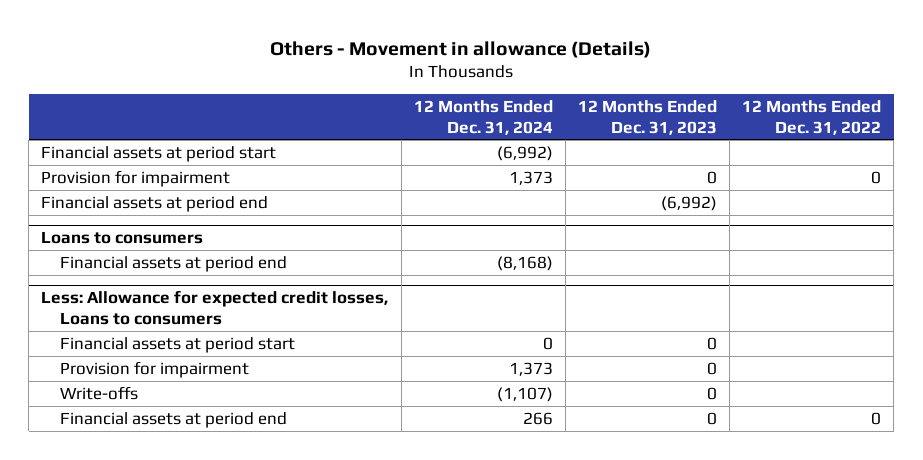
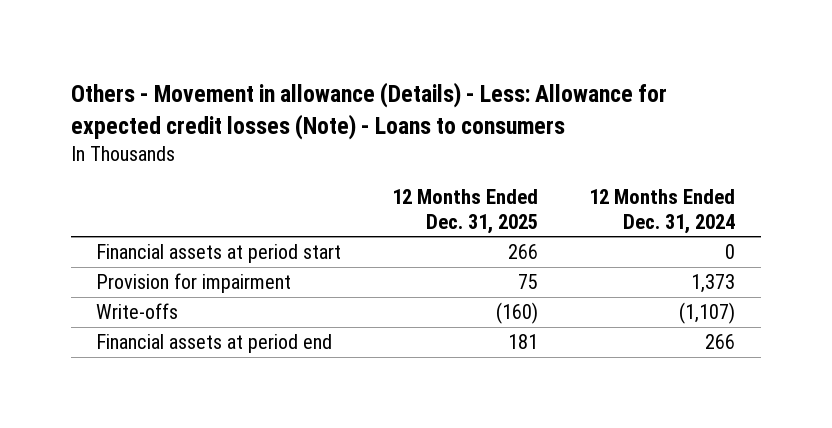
- Others - Movement in allowance (Details)
+ Others - Movement in allowance (Details) - Less: Allowance for expected credit losses (Note) - Loans to consumers
- | 12 Months Ended Dec. 31, 2024 | 12 Months Ended Dec. 31, 2023 | 12 Months Ended Dec. 31, 2022
+ | 12 Months Ended Dec. 31, 2025 | 12 Months Ended Dec. 31, 2024
- Financial assets at period start | (6,992) | |
- Provision for impairment | 1,373 | 0 | 0
- Financial assets at period end | | (6,992) |
- Loans to consumers
- Financial assets at period end | (8,168) | |
- Less: Allowance for expected credit losses, Loans to consumers

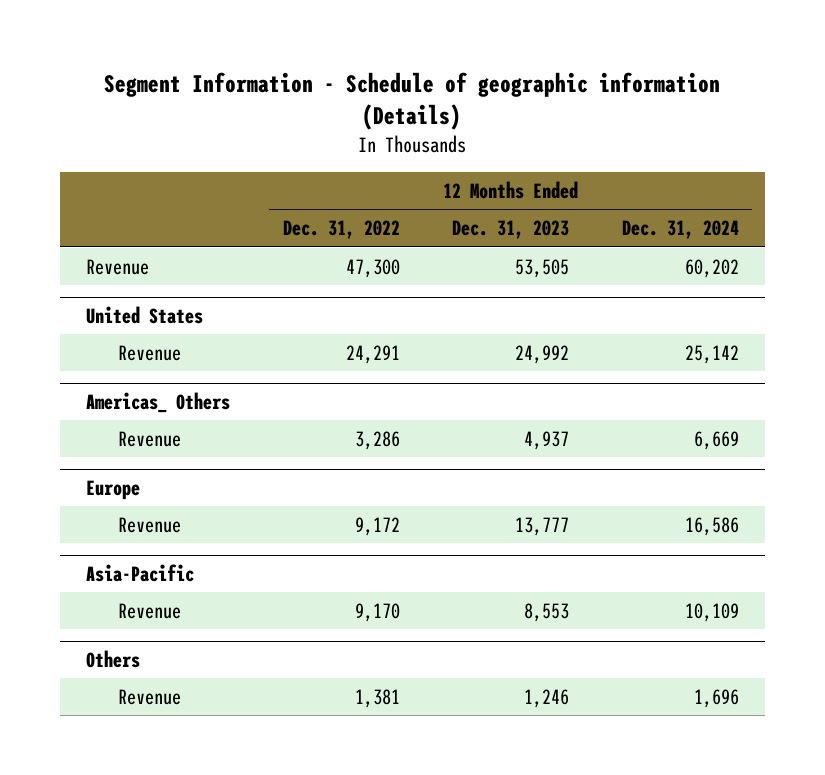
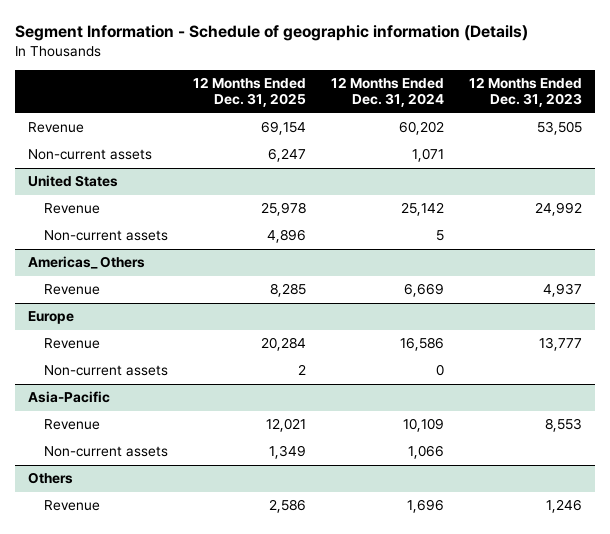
- | 12 Months Ended Dec. 31, 2022 | 12 Months Ended Dec. 31, 2023 | 12 Months Ended Dec. 31, 2024
+ | 12 Months Ended Dec. 31, 2025 | 12 Months Ended Dec. 31, 2024 | 12 Months Ended Dec. 31, 2023
+ Non-current assets | 6,247 | 1,071 |
@ United States
+ Non-current assets | 4,896 | 5 |
@ Europe
+ Non-current assets | 2 | 0 |
@ Asia-Pacific
+ Non-current assets | 1,349 | 1,066 |

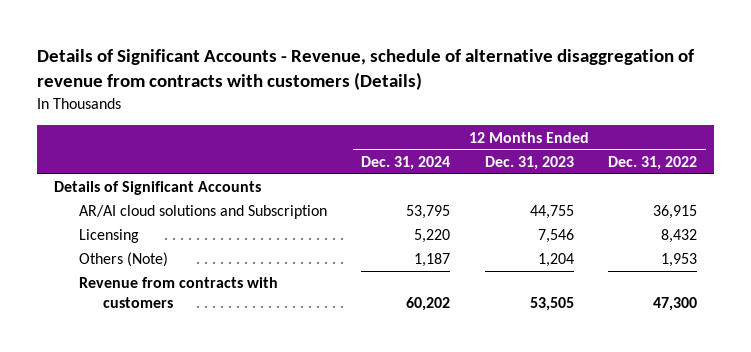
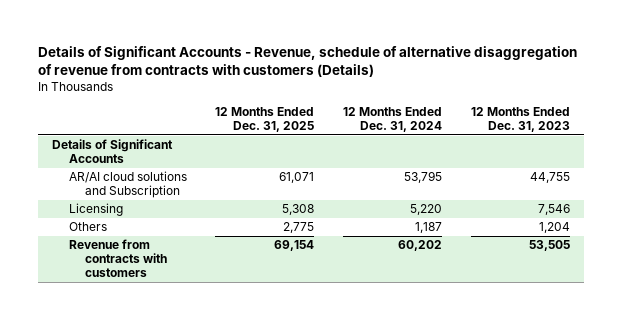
- | 12 Months Ended Dec. 31, 2024 | 12 Months Ended Dec. 31, 2023 | 12 Months Ended Dec. 31, 2022
+ | 12 Months Ended Dec. 31, 2025 | 12 Months Ended Dec. 31, 2024 | 12 Months Ended Dec. 31, 2023
- Others (Note) | 1,187 | 1,204 | 1,953
+ Others | 2,775 | 1,187 | 1,204

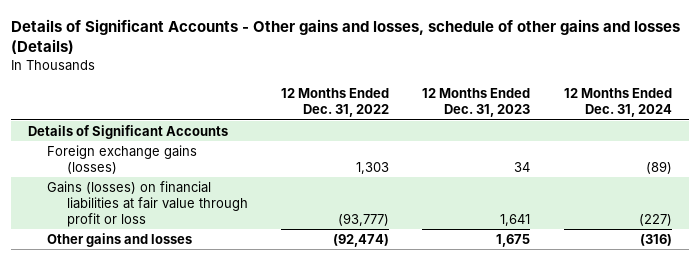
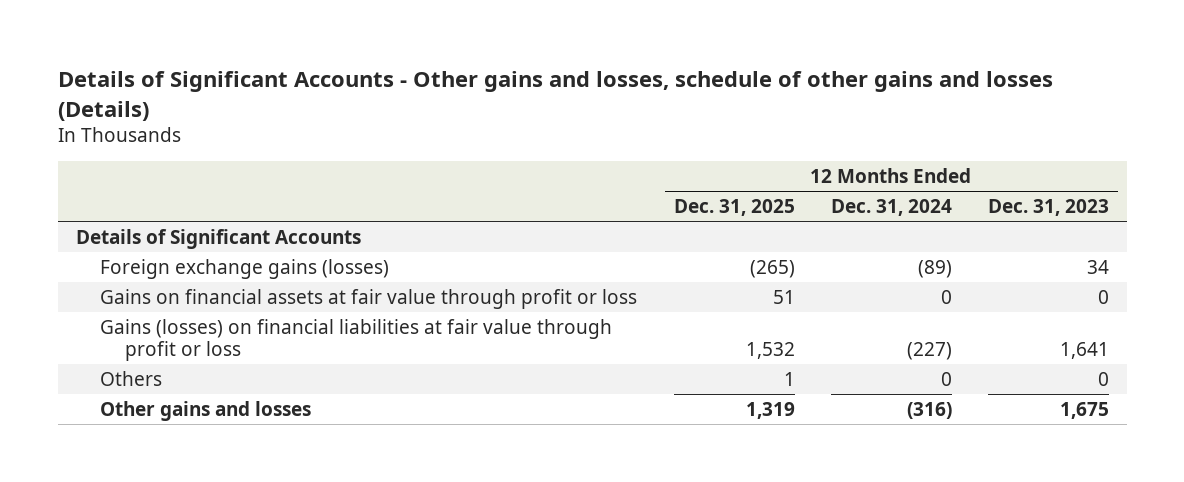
- | 12 Months Ended Dec. 31, 2022 | 12 Months Ended Dec. 31, 2023 | 12 Months Ended Dec. 31, 2024
+ | 12 Months Ended Dec. 31, 2025 | 12 Months Ended Dec. 31, 2024 | 12 Months Ended Dec. 31, 2023
+ Gains on financial assets at fair value through profit or loss | 51 | 0 | 0
+ Others | 1 | 0 | 0

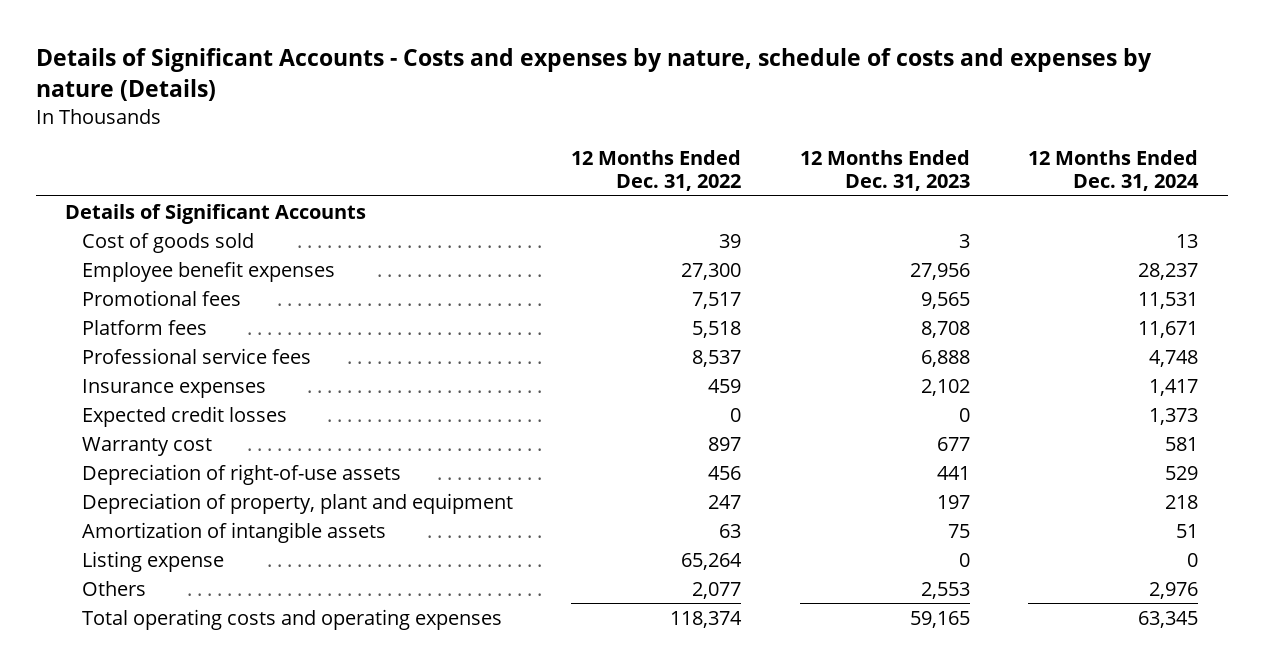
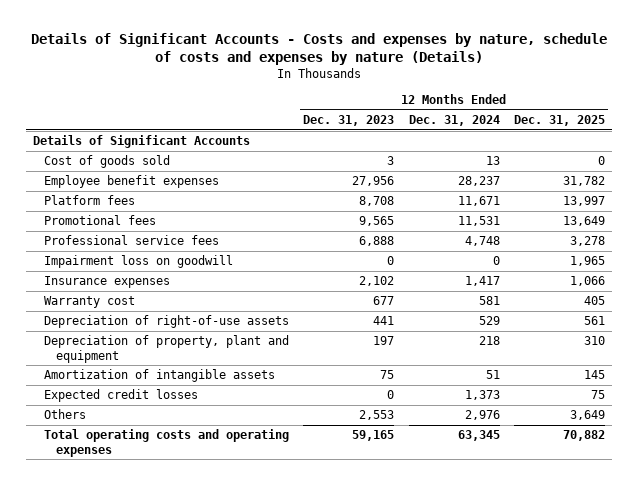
- | 12 Months Ended Dec. 31, 2022 | 12 Months Ended Dec. 31, 2023 | 12 Months Ended Dec. 31, 2024
+ | 12 Months Ended Dec. 31, 2023 | 12 Months Ended Dec. 31, 2024 | 12 Months Ended Dec. 31, 2025
moved down: Promotional fees | 9,565 | 11,531 | 13,649
+ Impairment loss on goodwill | 0 | 0 | 1,965
- Listing expense | 65,264 | 0 | 0
moved down: Expected credit losses | 0 | 1,373 | 75

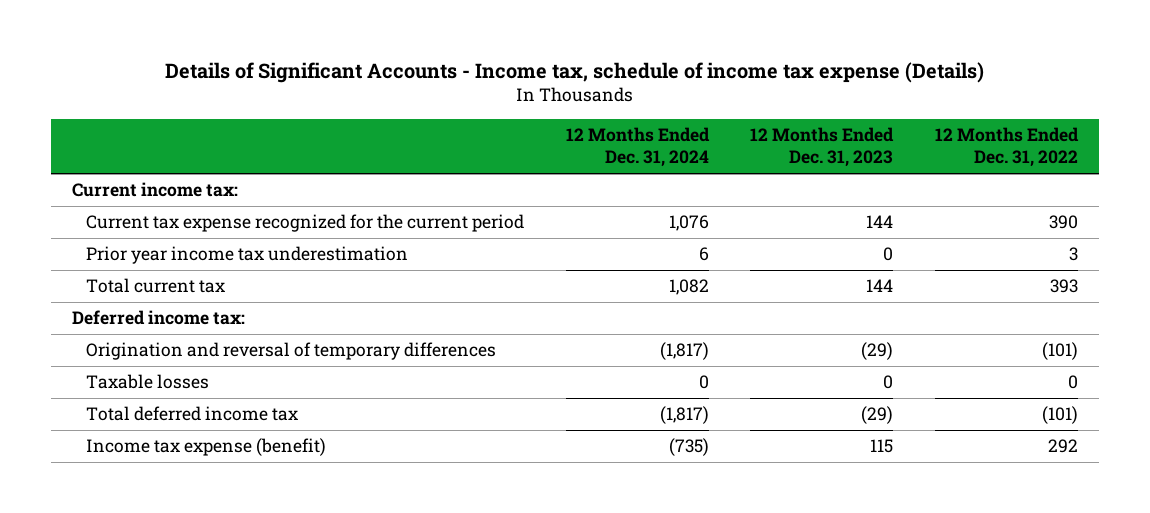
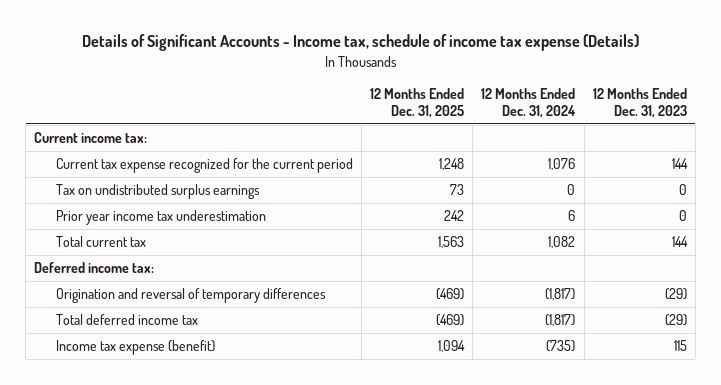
- | 12 Months Ended Dec. 31, 2024 | 12 Months Ended Dec. 31, 2023 | 12 Months Ended Dec. 31, 2022
+ | 12 Months Ended Dec. 31, 2025 | 12 Months Ended Dec. 31, 2024 | 12 Months Ended Dec. 31, 2023
+ Tax on undistributed surplus earnings | 73 | 0 | 0
- Taxable losses | 0 | 0 | 0

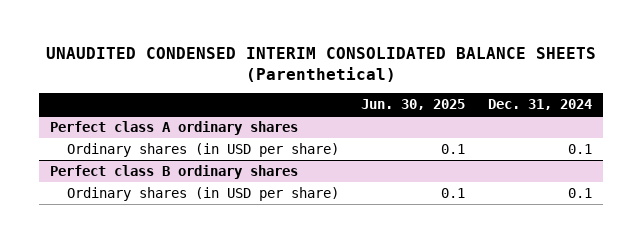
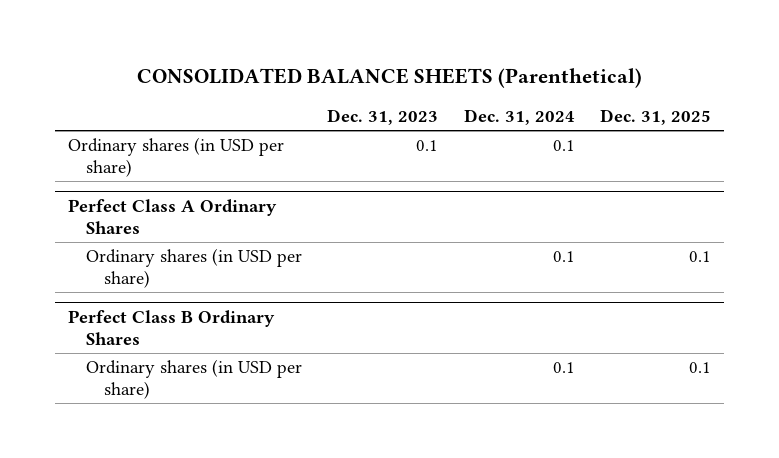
- UNAUDITED CONDENSED INTERIM CONSOLIDATED BALANCE SHEETS (Parenthetical)
+ CONSOLIDATED BALANCE SHEETS (Parenthetical)
- | Jun. 30, 2025 | Dec. 31, 2024
+ | Dec. 31, 2023 | Dec. 31, 2024 | Dec. 31, 2025
- Perfect class A ordinary shares
- Perfect class B ordinary shares
+ Perfect Class A Ordinary Shares
+ Perfect Class B Ordinary Shares
+ Ordinary shares (in USD per share) | | 0.1 | 0.1

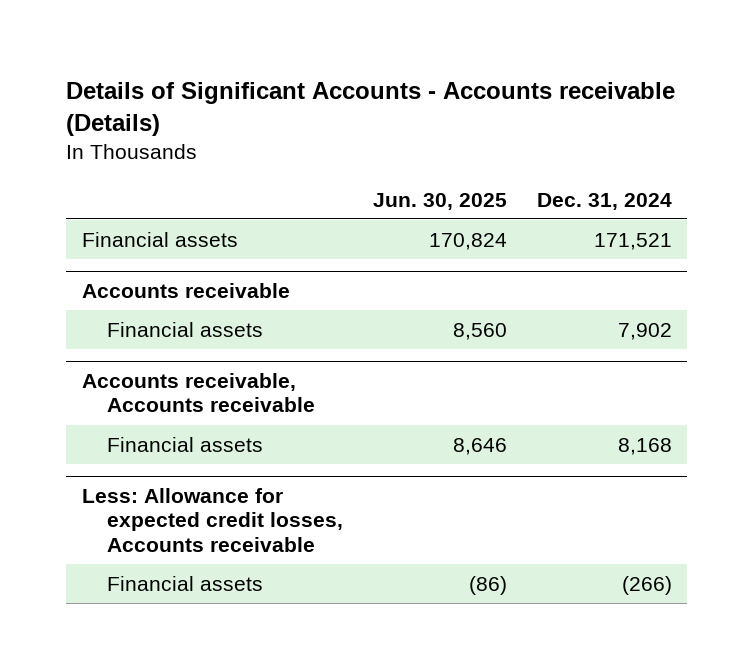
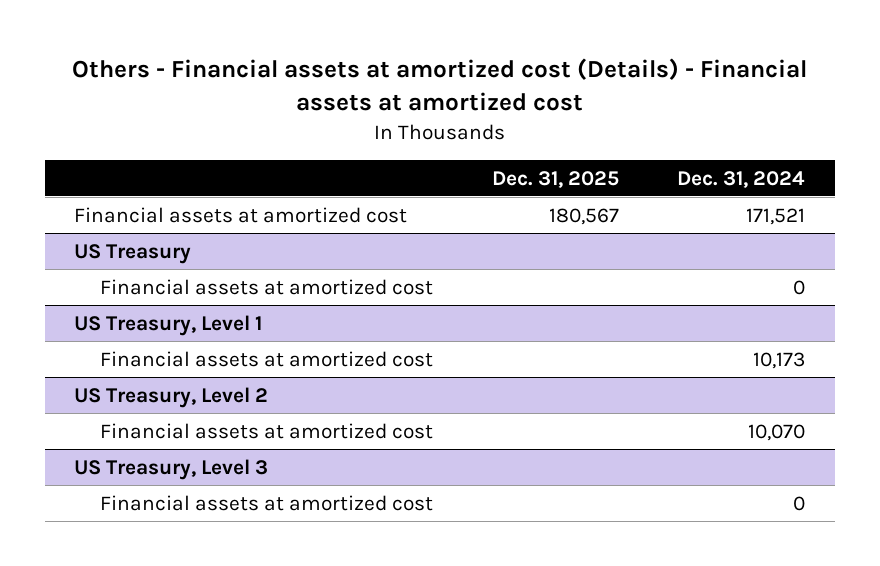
- Details of Significant Accounts - Accounts receivable (Details)
+ Others - Financial assets at amortized cost (Details) - Financial assets at amortized cost
- | Jun. 30, 2025 | Dec. 31, 2024
+ | Dec. 31, 2025 | Dec. 31, 2024
- Financial assets | 170,824 | 171,521
- Accounts receivable
- Financial assets | 8,560 | 7,902
- Accounts receivable, Accounts receivable
- Financial assets | 8,646 | 8,168
- Less: Allowance for expected credit losses, Accounts receivable
- Financial assets | (86) | (266)
+ Financial assets at amortized cost | 180,567 | 171,521
+ US Treasury
+ Financial assets at amortized cost | | 0
+ US Treasury, Level 1
+ Financial assets at amortized cost | | 10,173
+ US Treasury, Level 2
+ Financial assets at amortized cost | | 10,070
+ US Treasury, Level 3
+ Financial assets at amortized cost | | 0

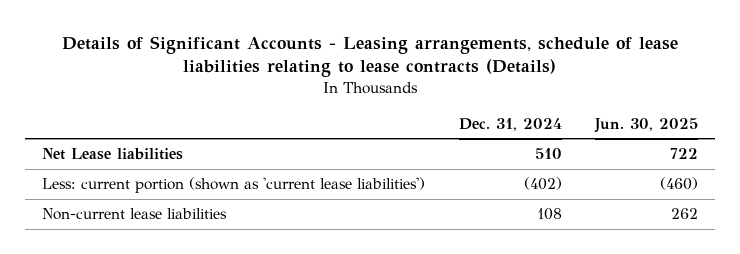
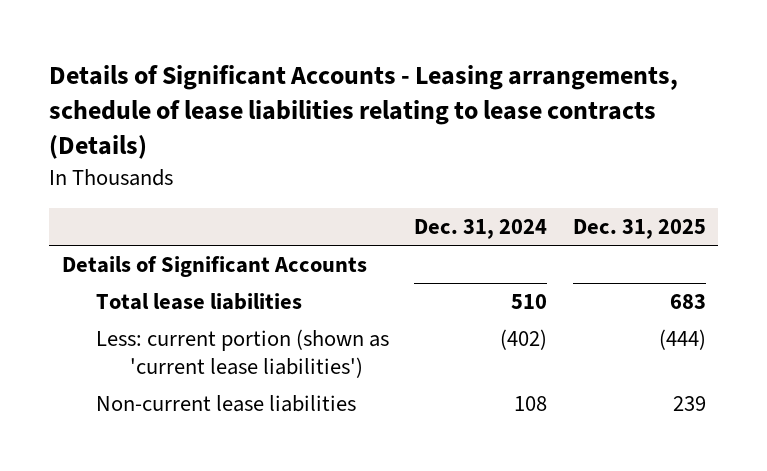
- | Dec. 31, 2024 | Jun. 30, 2025
+ | Dec. 31, 2024 | Dec. 31, 2025
- Net Lease liabilities | 510 | 722
+ Details of Significant Accounts
+ Total lease liabilities | 510 | 683

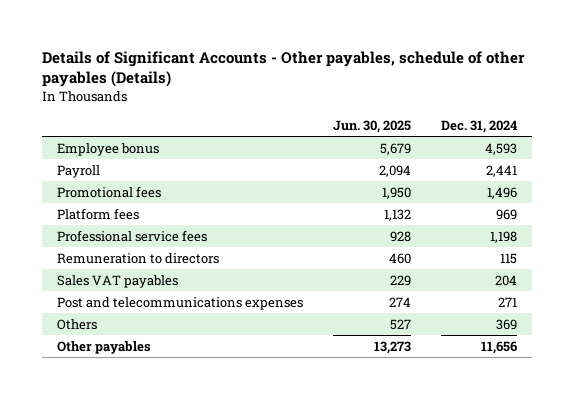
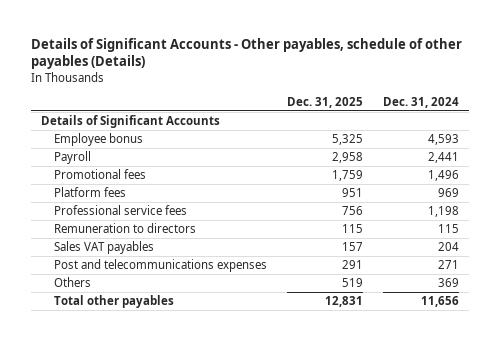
- | Jun. 30, 2025 | Dec. 31, 2024
+ | Dec. 31, 2025 | Dec. 31, 2024
+ Details of Significant Accounts
- Other payables | 13,273 | 11,656
+ Total other payables | 12,831 | 11,656

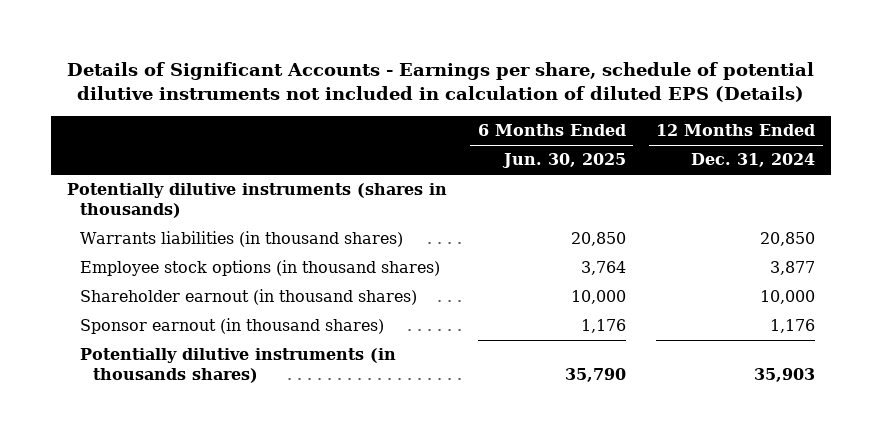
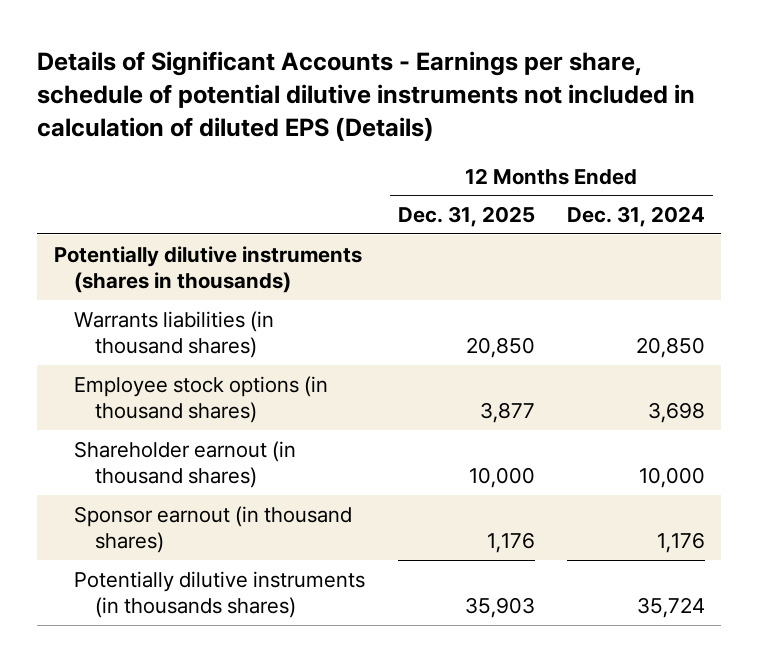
- | 6 Months Ended Jun. 30, 2025 | 12 Months Ended Dec. 31, 2024
+ | 12 Months Ended Dec. 31, 2025 | 12 Months Ended Dec. 31, 2024
- Employee stock options (in thousand shares) | 3,764 | 3,877
+ Employee stock options (in thousand shares) | 3,877 | 3,698
- Potentially dilutive instruments (in thousands shares) | 35,790 | 35,903
+ Potentially dilutive instruments (in thousands shares) | 35,903 | 35,724

